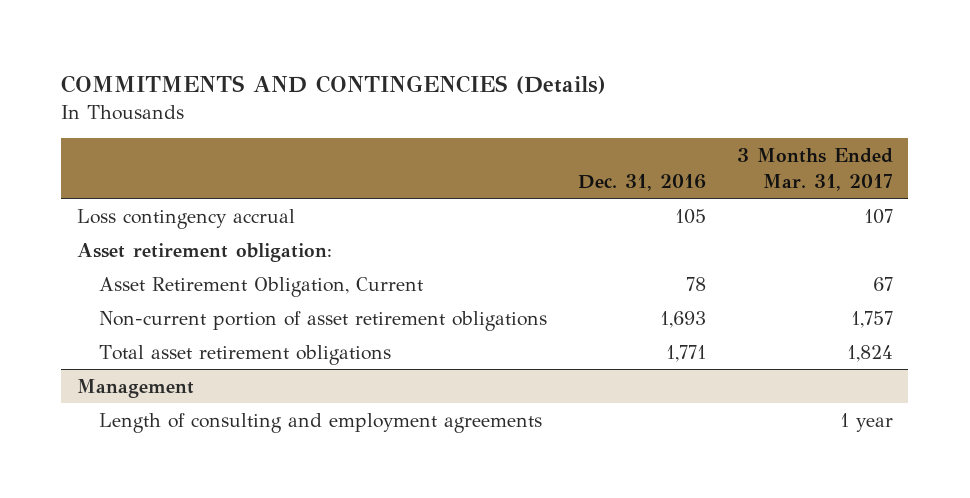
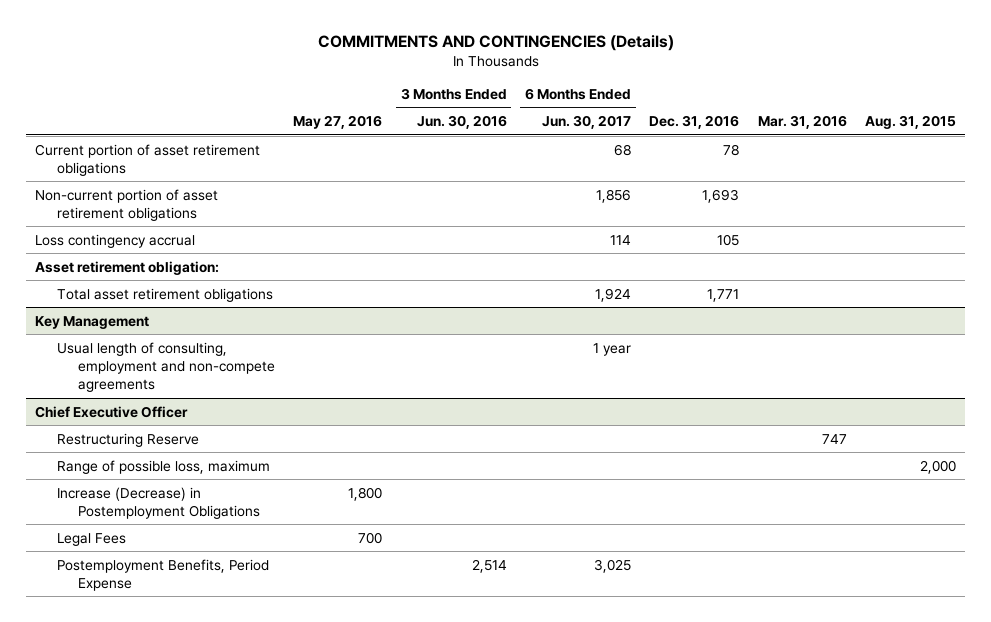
- | Dec. 31, 2016 | 3 Months Ended Mar. 31, 2017
+ | May 27, 2016 | 3 Months Ended Jun. 30, 2016 | 6 Months Ended Jun. 30, 2017 | Dec. 31, 2016 | Mar. 31, 2016 | Aug. 31, 2015
+ Current portion of asset retirement obligations | | | 68 | 78 | |
moved up: Non-current portion of asset retirement obligations | | | 1,856 | 1,693 | |
- Asset Retirement Obligation, Current | 78 | 67
- Management
- Length of consulting and employment agreements | | 1 year
+ Key Management
+ Usual length of consulting, employment and non-compete agreements | | | 1 year | | |
+ Chief Executive Officer
+ Restructuring Reserve | | | | | 747 |
+ Range of possible loss, maximum | | | | | | 2,000
+ Increase (Decrease) in Postemployment Obligations | 1,800 | | | | |
+ Legal Fees | 700 | | | | |
+ Postemployment Benefits, Period Expense | | 2,514 | 3,025 | | |

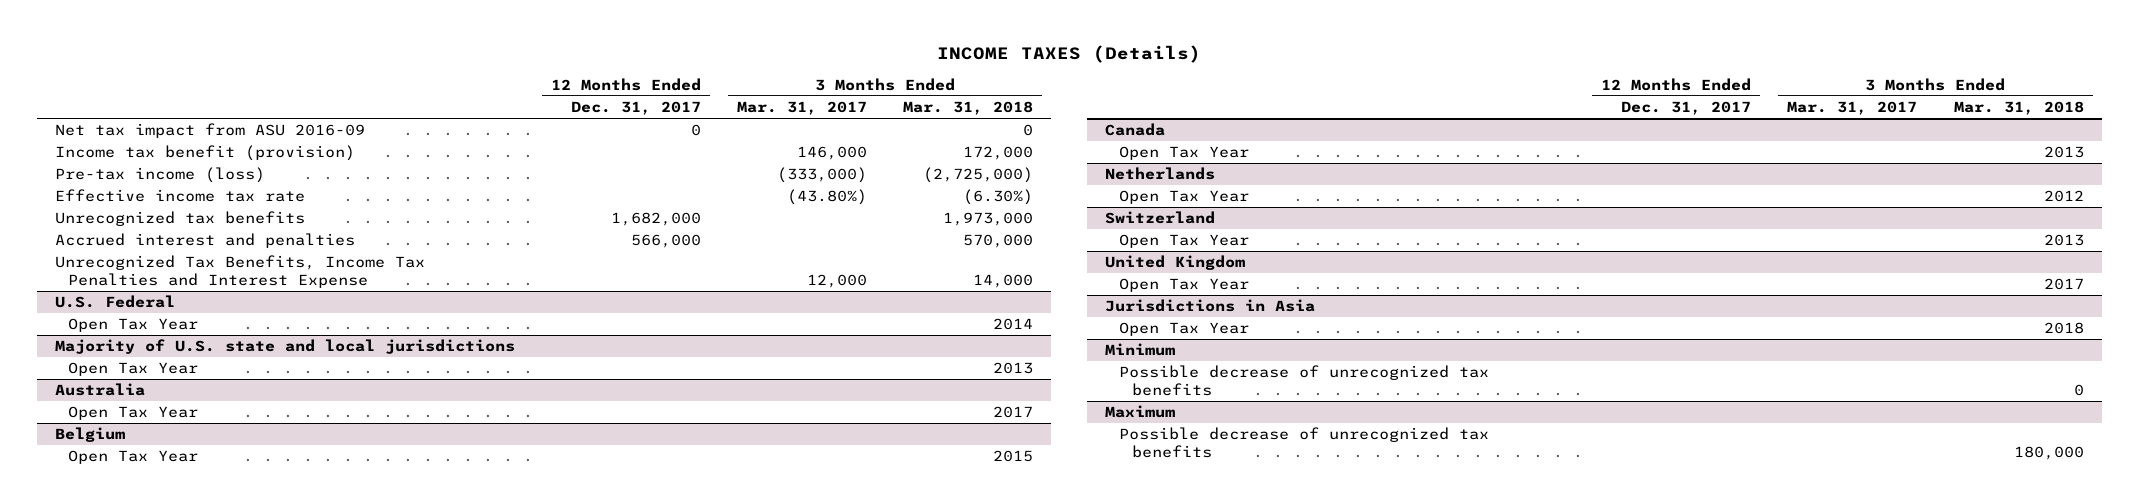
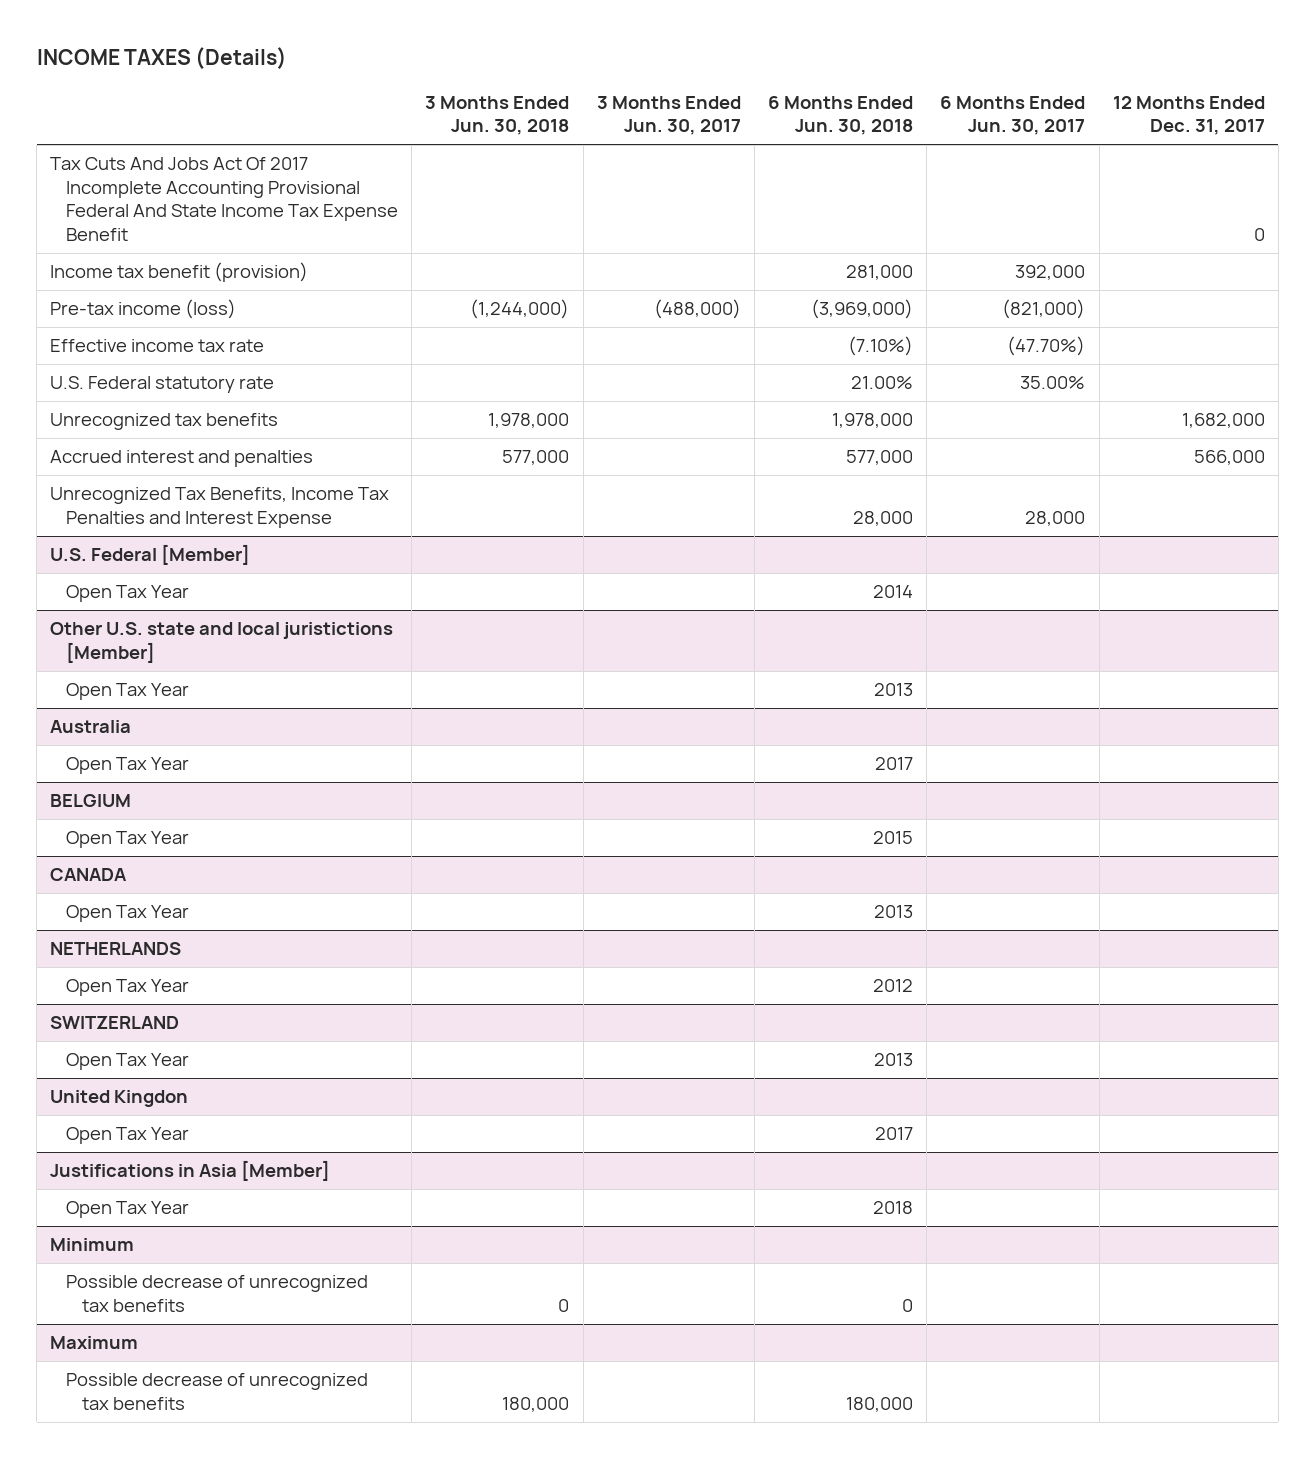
- | 12 Months Ended Dec. 31, 2017 | 3 Months Ended Mar. 31, 2017 | 3 Months Ended Mar. 31, 2018
+ | 3 Months Ended Jun. 30, 2018 | 3 Months Ended Jun. 30, 2017 | 6 Months Ended Jun. 30, 2018 | 6 Months Ended Jun. 30, 2017 | 12 Months Ended Dec. 31, 2017
- Net tax impact from ASU 2016-09 | 0 | | 0
+ Tax Cuts And Jobs Act Of 2017 Incomplete Accounting Provisional Federal And State Income Tax Expense Benefit | | | | | 0
+ U.S. Federal statutory rate | | | 21.00% | 35.00% |
- U.S. Federal
+ U.S. Federal [Member]
- Majority of U.S. state and local jurisdictions
+ Other U.S. state and local juristictions [Member]
- Belgium
+ BELGIUM
- Canada
+ CANADA
- Netherlands
+ NETHERLANDS
- Switzerland
+ SWITZERLAND
- United Kingdom
+ United Kingdon
- Jurisdictions in Asia
+ Justifications in Asia [Member]

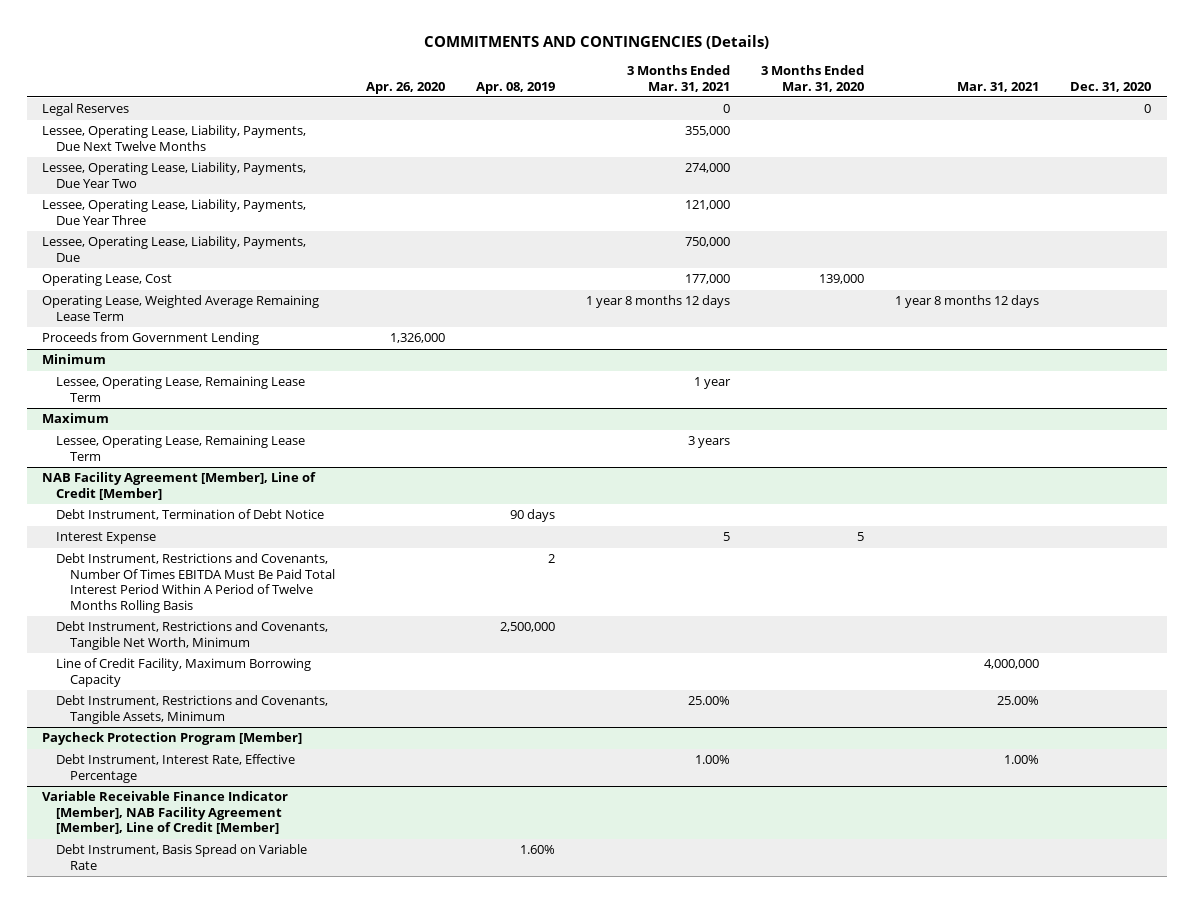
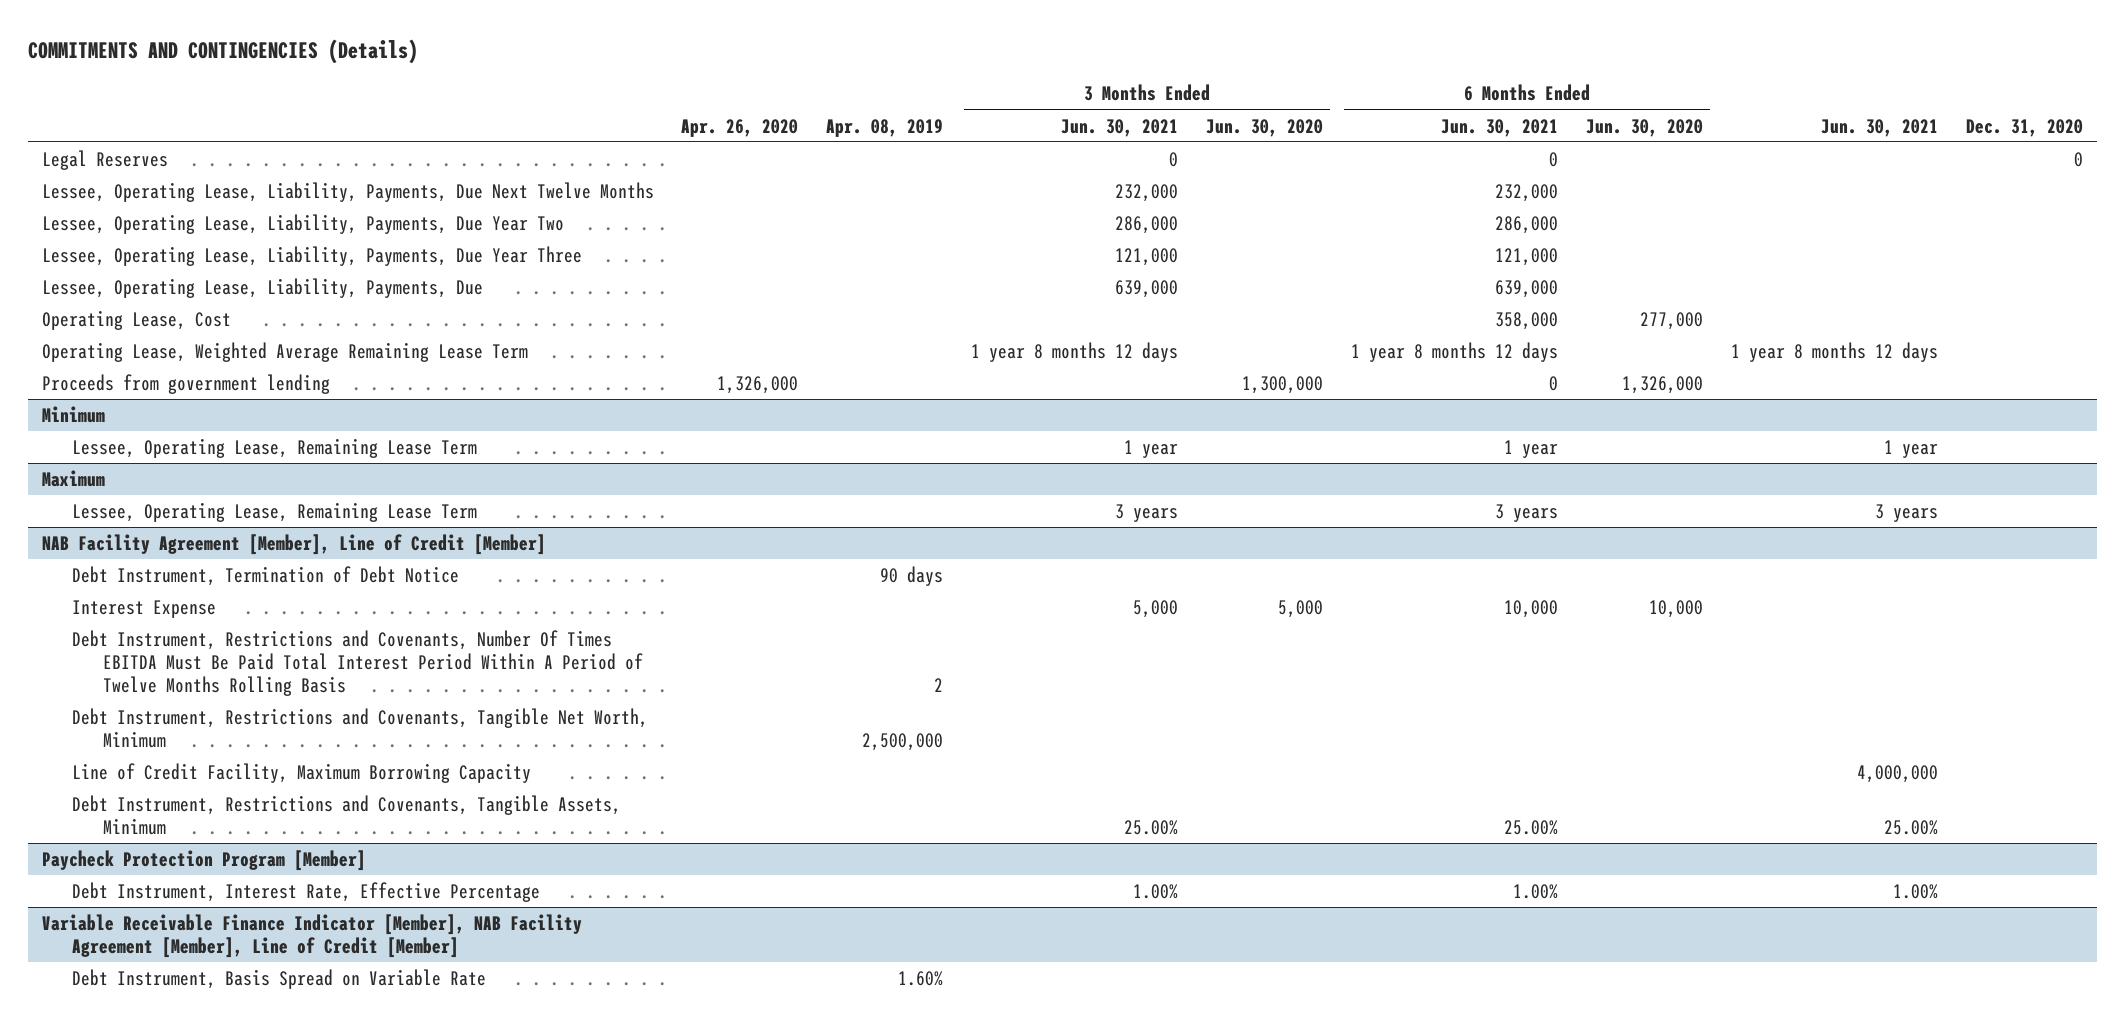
- | Apr. 26, 2020 | Apr. 08, 2019 | 3 Months Ended Mar. 31, 2021 | 3 Months Ended Mar. 31, 2020 | Mar. 31, 2021 | Dec. 31, 2020
+ | Apr. 26, 2020 | Apr. 08, 2019 | 3 Months Ended Jun. 30, 2021 | 3 Months Ended Jun. 30, 2020 | 6 Months Ended Jun. 30, 2021 | 6 Months Ended Jun. 30, 2020 | Jun. 30, 2021 | Dec. 31, 2020
- Proceeds from Government Lending | 1,326,000 | | | | |
+ Proceeds from government lending | 1,326,000 | | | 1,300,000 | 0 | 1,326,000 | |

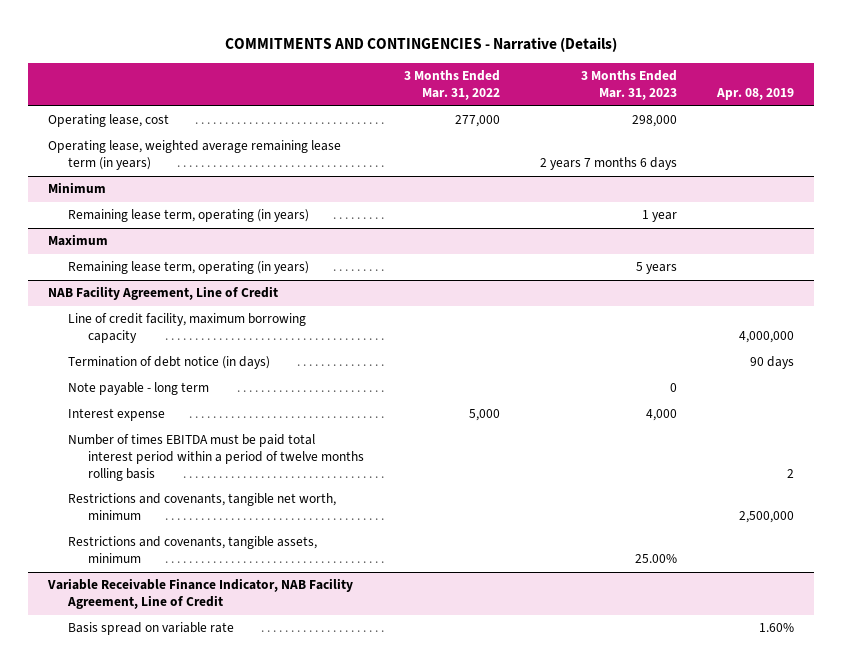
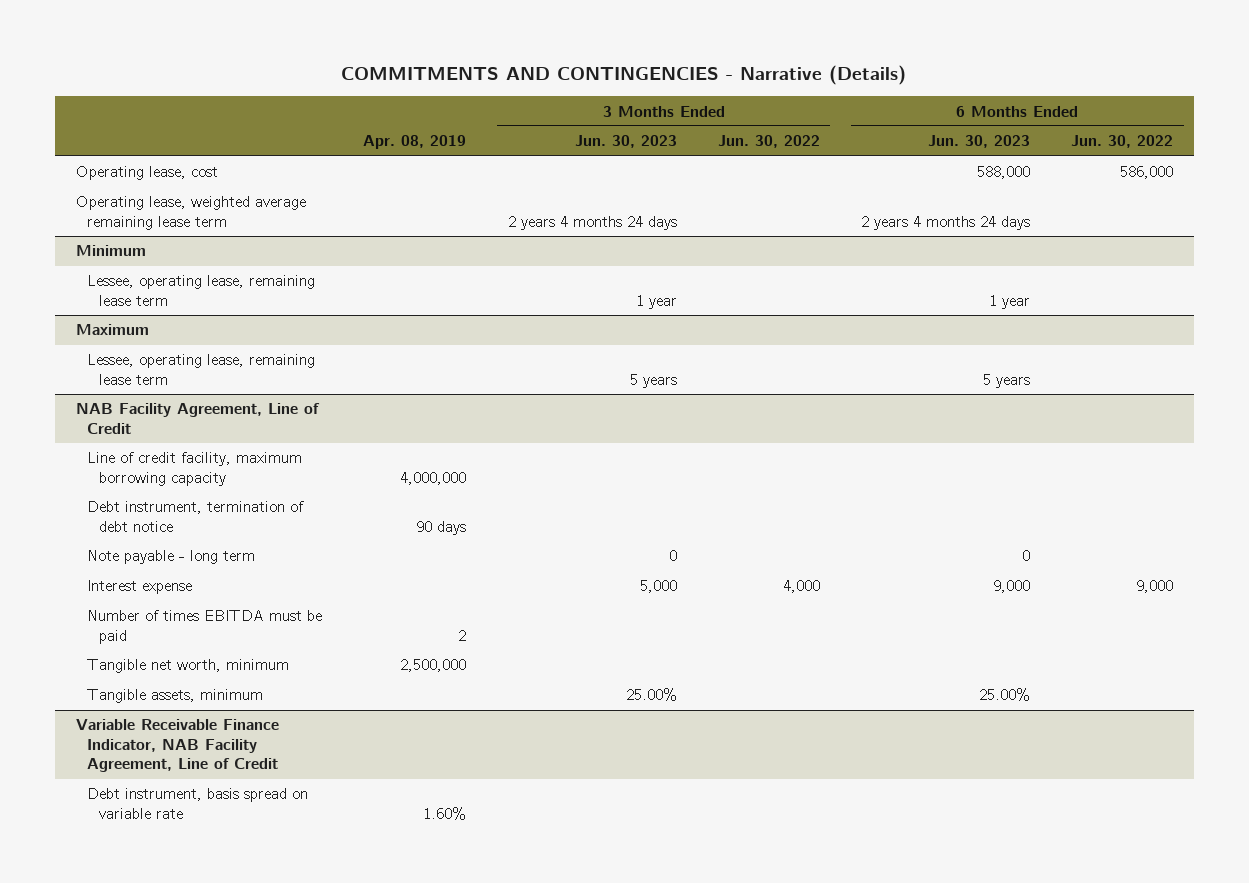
- | 3 Months Ended Mar. 31, 2022 | 3 Months Ended Mar. 31, 2023 | Apr. 08, 2019
+ | Apr. 08, 2019 | 3 Months Ended Jun. 30, 2023 | 3 Months Ended Jun. 30, 2022 | 6 Months Ended Jun. 30, 2023 | 6 Months Ended Jun. 30, 2022
- Operating lease, weighted average remaining lease term (in years) | | 2 years 7 months 6 days |
+ Operating lease, weighted average remaining lease term | | 2 years 4 months 24 days | | 2 years 4 months 24 days |
@ Minimum
- Remaining lease term, operating (in years) | | 1 year |
+ Lessee, operating lease, remaining lease term | | 1 year | | 1 year |
@ Maximum
- Remaining lease term, operating (in years) | | 5 years |
+ Lessee, operating lease, remaining lease term | | 5 years | | 5 years |
@ NAB Facility Agreement, Line of Credit
- Termination of debt notice (in days) | | | 90 days
+ Debt instrument, termination of debt notice | 90 days | | | |
- Number of times EBITDA must be paid total interest period within a period of twelve months rolling basis | | | 2
- Restrictions and covenants, tangible net worth, minimum | | | 2,500,000
- Restrictions and covenants, tangible assets, minimum | | 25.00% |
+ Number of times EBITDA must be paid | 2 | | | |
+ Tangible net worth, minimum | 2,500,000 | | | |
+ Tangible assets, minimum | | 25.00% | | 25.00% |
@ Variable Receivable Finance Indicator, NAB Facility Agreement, Line of Credit
- Basis spread on variable rate | | | 1.60%
+ Debt instrument, basis spread on variable rate | 1.60% | | | |

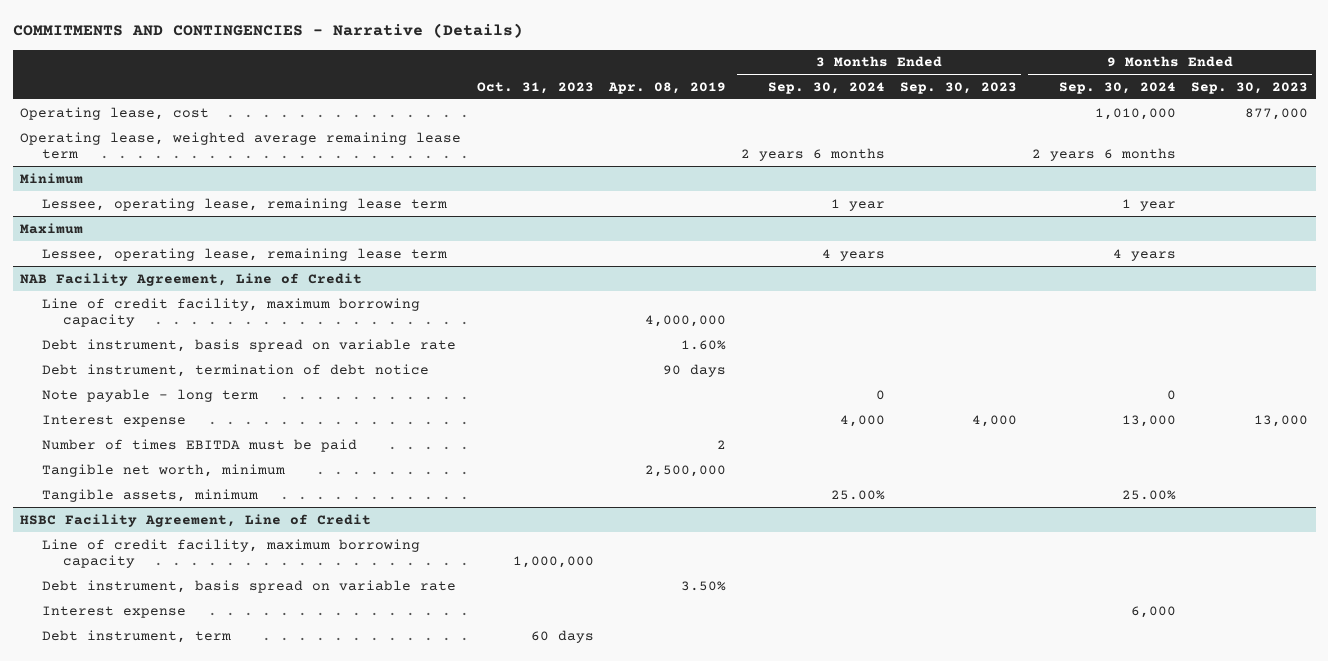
- | Apr. 08, 2019 | 3 Months Ended Jun. 30, 2023 | 3 Months Ended Jun. 30, 2022 | 6 Months Ended Jun. 30, 2023 | 6 Months Ended Jun. 30, 2022
+ | Oct. 31, 2023 | Apr. 08, 2019 | 3 Months Ended Sep. 30, 2024 | 3 Months Ended Sep. 30, 2023 | 9 Months Ended Sep. 30, 2024 | 9 Months Ended Sep. 30, 2023
@ NAB Facility Agreement, Line of Credit
+ Debt instrument, basis spread on variable rate | | 1.60% | | | |
- Variable Receivable Finance Indicator, NAB Facility Agreement, Line of Credit
- Debt instrument, basis spread on variable rate | 1.60% | | | |
+ HSBC Facility Agreement, Line of Credit
+ Line of credit facility, maximum borrowing capacity | 1,000,000 | | | | |
+ Debt instrument, basis spread on variable rate | | 3.50% | | | |
+ Interest expense | | | | | 6,000 |
+ Debt instrument, term | 60 days | | | | |

